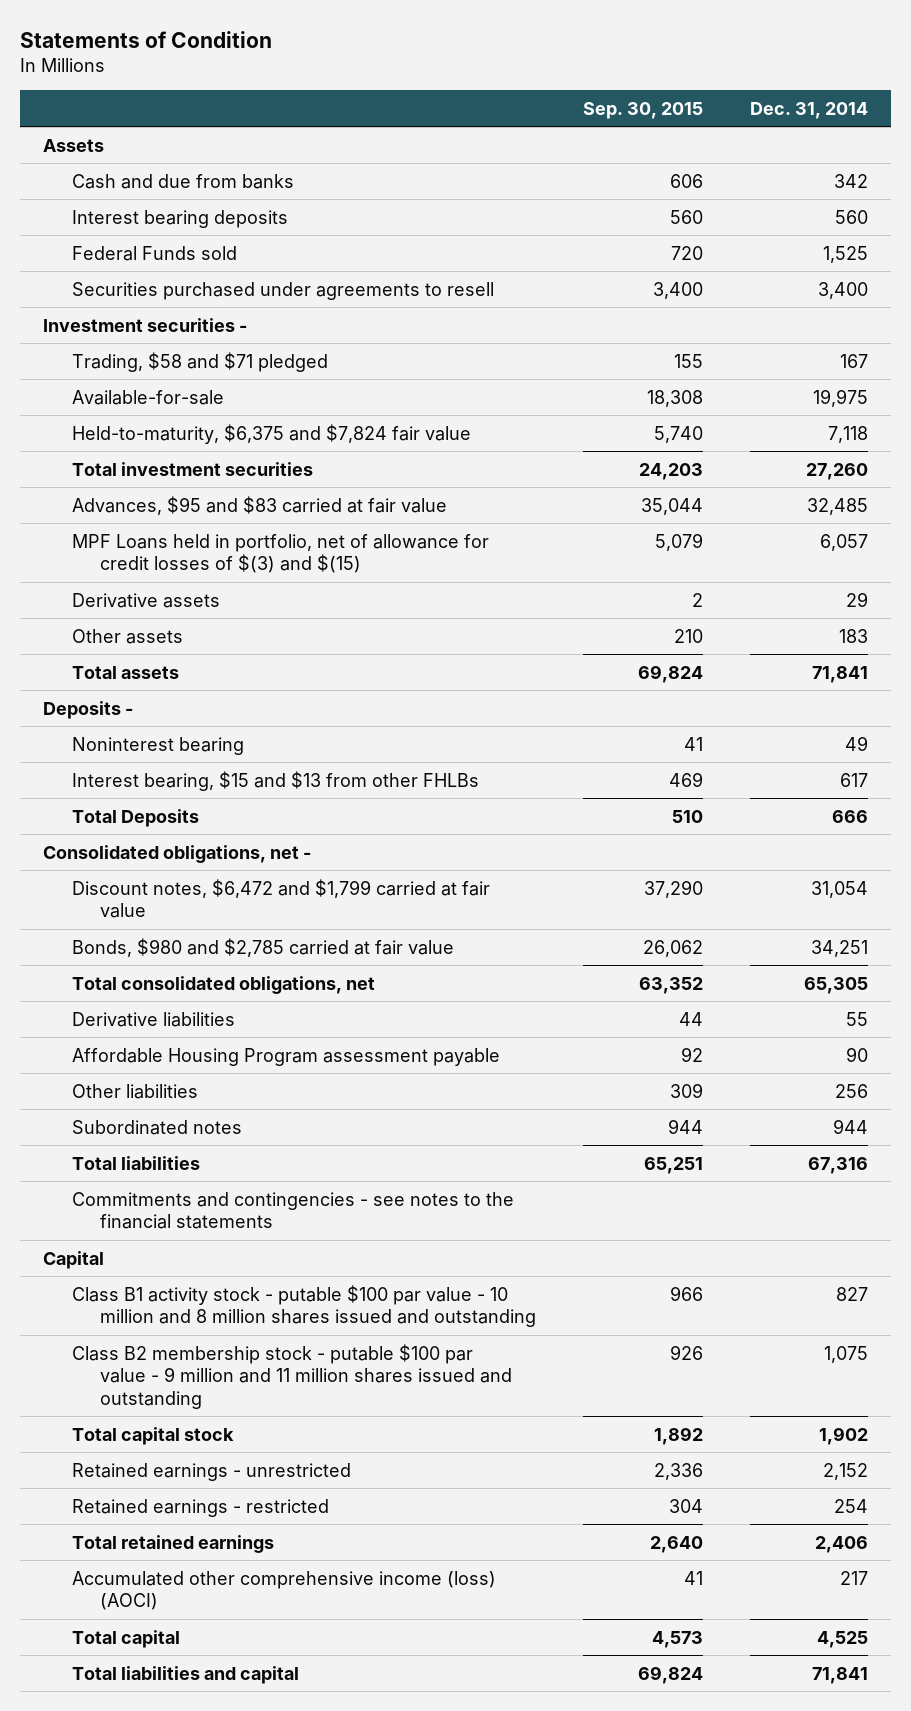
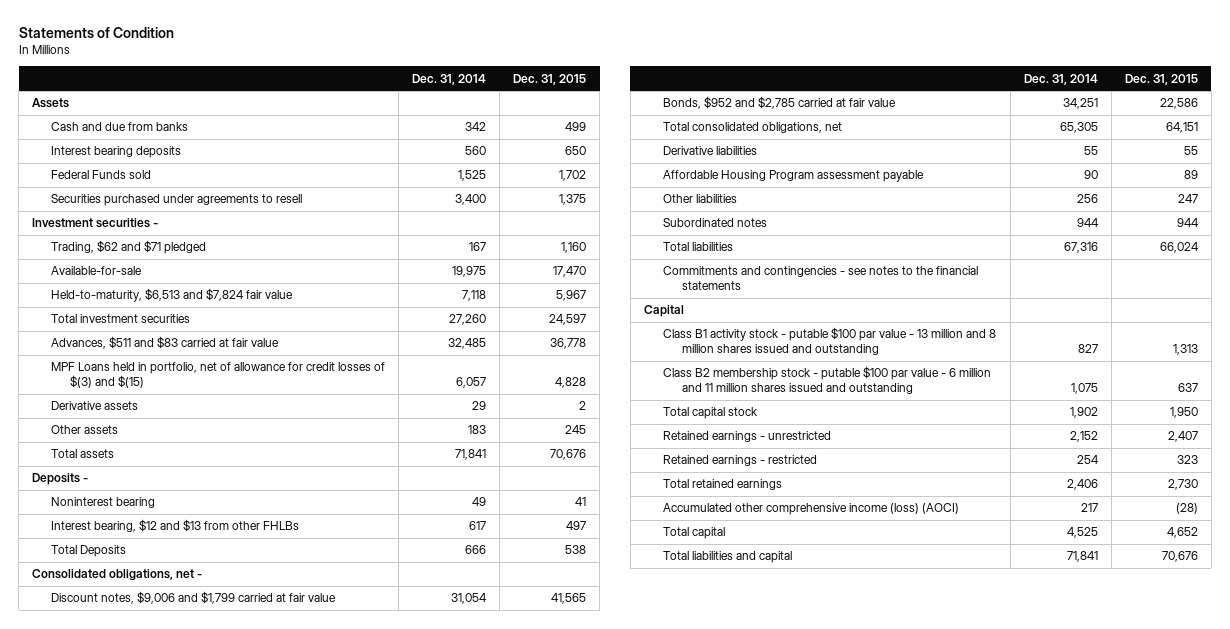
- | Sep. 30, 2015 | Dec. 31, 2014
+ | Dec. 31, 2014 | Dec. 31, 2015
- Trading, $58 and $71 pledged | 155 | 167
+ Trading, $62 and $71 pledged | 167 | 1,160
- Held-to-maturity, $6,375 and $7,824 fair value | 5,740 | 7,118
+ Held-to-maturity, $6,513 and $7,824 fair value | 7,118 | 5,967
- Advances, $95 and $83 carried at fair value | 35,044 | 32,485
+ Advances, $511 and $83 carried at fair value | 32,485 | 36,778
- Interest bearing, $15 and $13 from other FHLBs | 469 | 617
+ Interest bearing, $12 and $13 from other FHLBs | 617 | 497
- Discount notes, $6,472 and $1,799 carried at fair value | 37,290 | 31,054
- Bonds, $980 and $2,785 carried at fair value | 26,062 | 34,251
+ Discount notes, $9,006 and $1,799 carried at fair value | 31,054 | 41,565
+ Bonds, $952 and $2,785 carried at fair value | 34,251 | 22,586
- Class B1 activity stock - putable $100 par value - 10 million and 8 million shares issued and outstanding | 966 | 827
- Class B2 membership stock - putable $100 par value - 9 million and 11 million shares issued and outstanding | 926 | 1,075
+ Class B1 activity stock - putable $100 par value - 13 million and 8 million shares issued and outstanding | 827 | 1,313
+ Class B2 membership stock - putable $100 par value - 6 million and 11 million shares issued and outstanding | 1,075 | 637

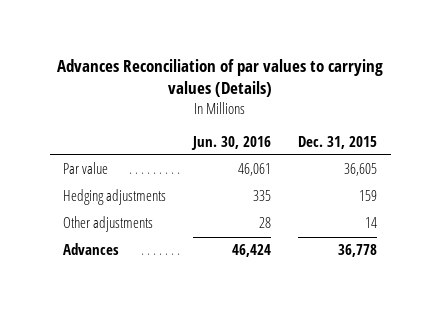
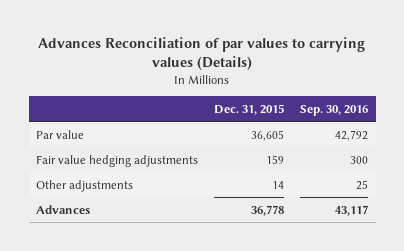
- | Jun. 30, 2016 | Dec. 31, 2015
+ | Dec. 31, 2015 | Sep. 30, 2016
- Hedging adjustments | 335 | 159
+ Fair value hedging adjustments | 159 | 300

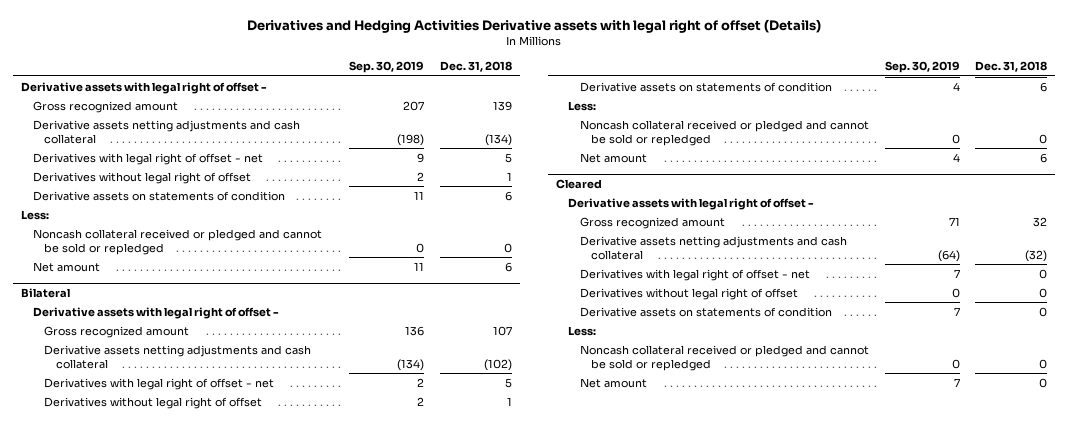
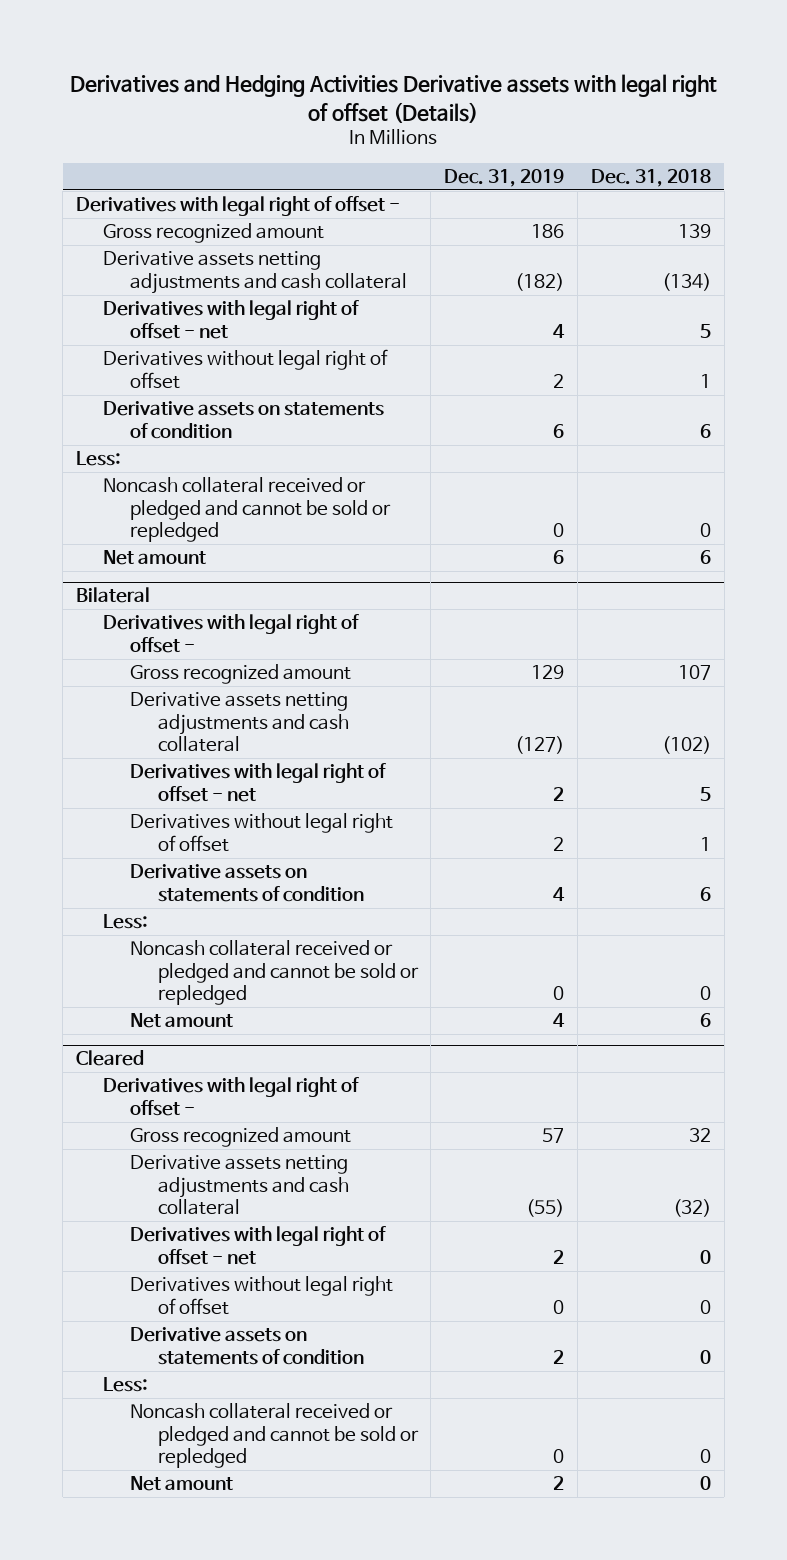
- | Sep. 30, 2019 | Dec. 31, 2018
+ | Dec. 31, 2019 | Dec. 31, 2018
- Derivative assets with legal right of offset -
+ Derivatives with legal right of offset -
@ Bilateral
- Derivative assets with legal right of offset -
+ Derivatives with legal right of offset -
@ Cleared
- Derivative assets with legal right of offset -
+ Derivatives with legal right of offset -

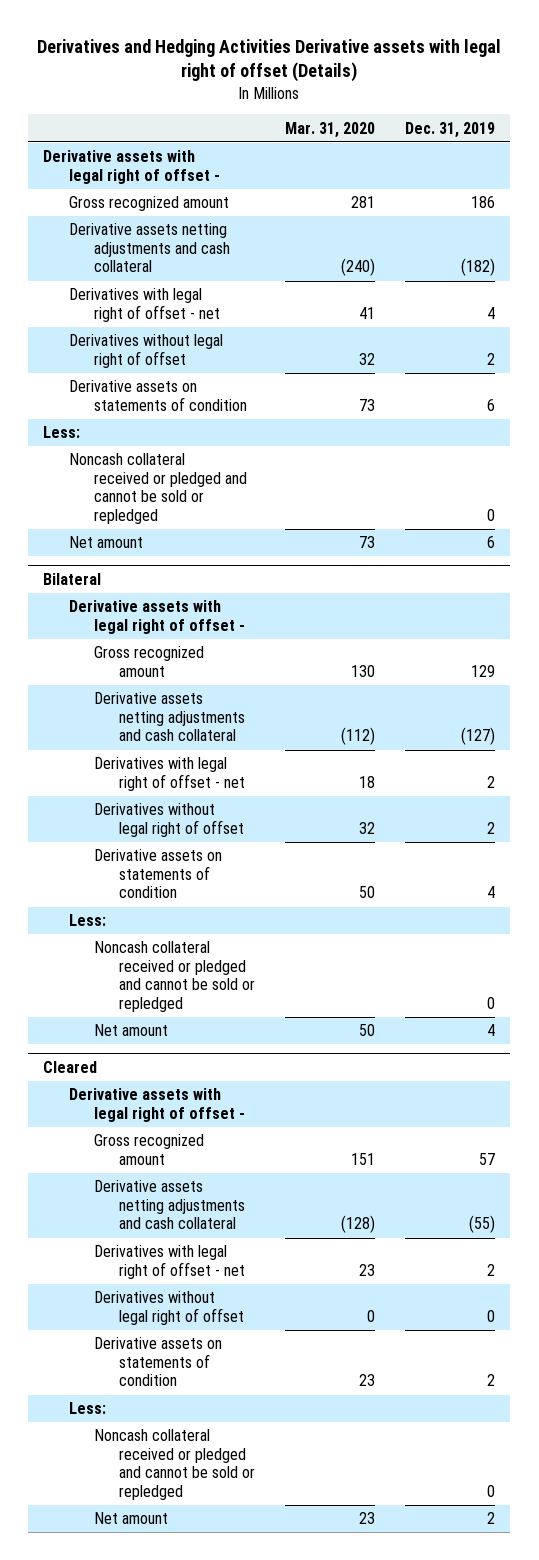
- | Dec. 31, 2019 | Dec. 31, 2018
+ | Mar. 31, 2020 | Dec. 31, 2019
- Derivatives with legal right of offset -
+ Derivative assets with legal right of offset -
@ Bilateral
- Derivatives with legal right of offset -
+ Derivative assets with legal right of offset -
@ Cleared
- Derivatives with legal right of offset -
+ Derivative assets with legal right of offset -

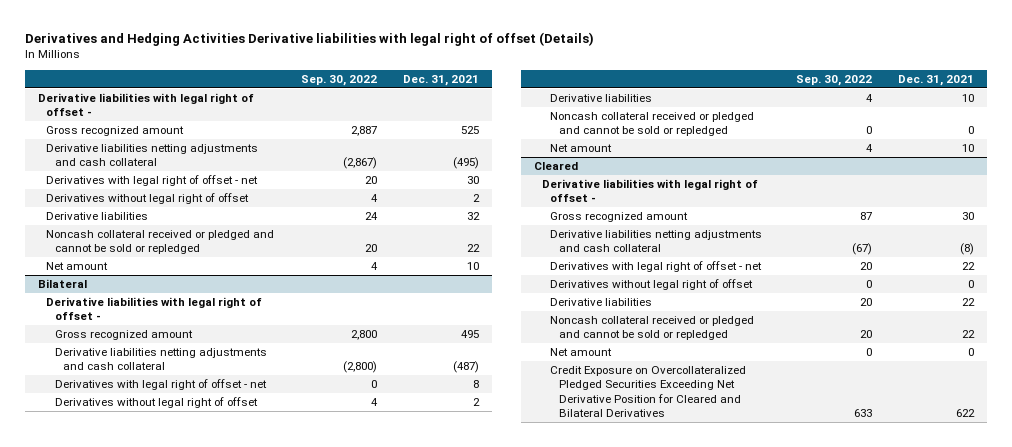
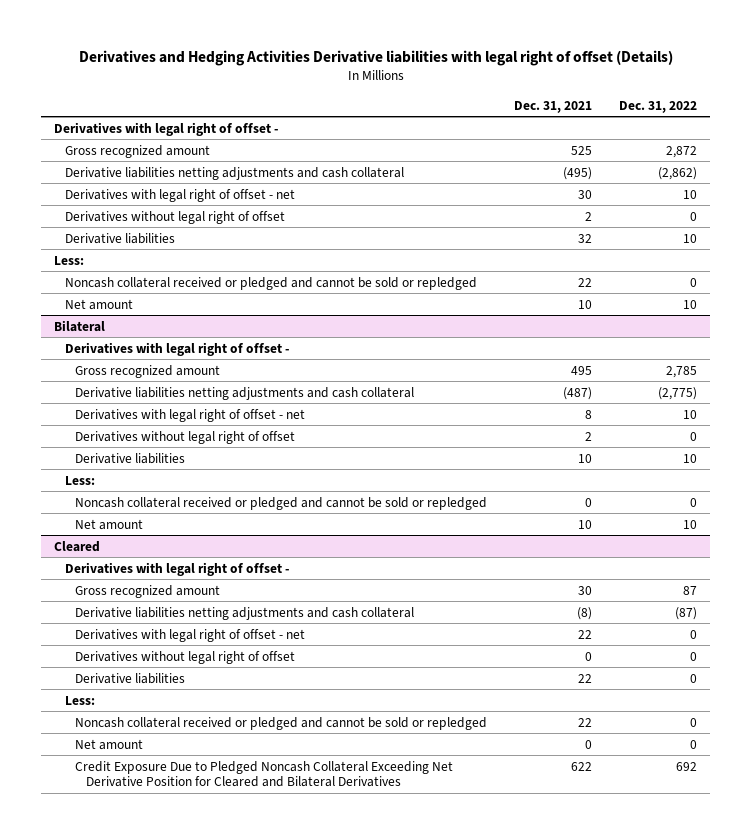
- | Sep. 30, 2022 | Dec. 31, 2021
+ | Dec. 31, 2021 | Dec. 31, 2022
- Derivative liabilities with legal right of offset -
+ Derivatives with legal right of offset -
+ Less:
@ Bilateral
- Derivative liabilities with legal right of offset -
+ Derivatives with legal right of offset -
+ Less:
@ Cleared
- Derivative liabilities with legal right of offset -
+ Derivatives with legal right of offset -
+ Less:
- Credit Exposure on Overcollateralized Pledged Securities Exceeding Net Derivative Position for Cleared and Bilateral Derivatives | 633 | 622
+ Credit Exposure Due to Pledged Noncash Collateral Exceeding Net Derivative Position for Cleared and Bilateral Derivatives | 622 | 692

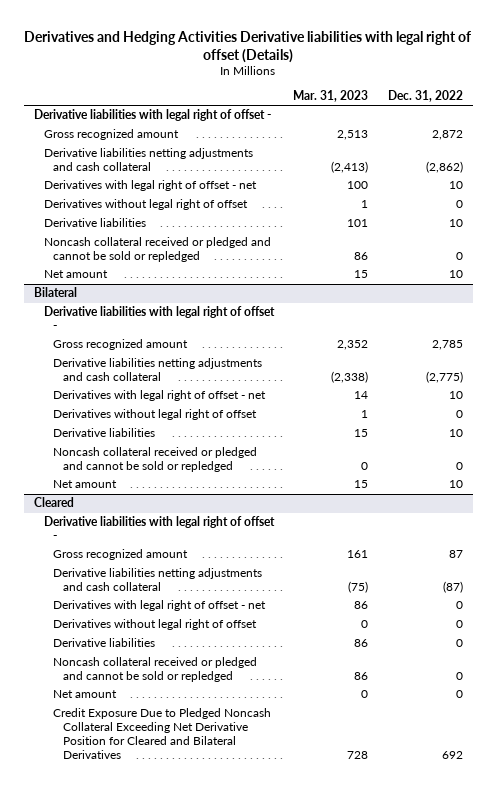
- | Dec. 31, 2021 | Dec. 31, 2022
+ | Mar. 31, 2023 | Dec. 31, 2022
- Derivatives with legal right of offset -
+ Derivative liabilities with legal right of offset -
- Less:
@ Bilateral
- Derivatives with legal right of offset -
+ Derivative liabilities with legal right of offset -
- Less:
@ Cleared
- Derivatives with legal right of offset -
+ Derivative liabilities with legal right of offset -
- Less:

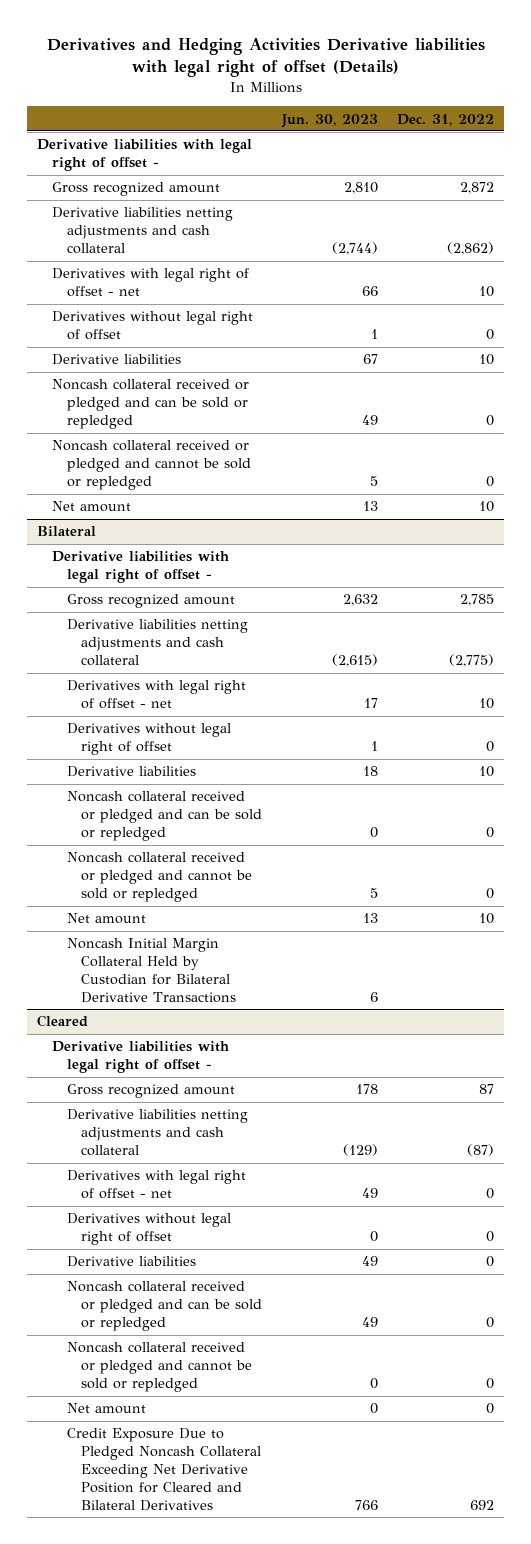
- | Mar. 31, 2023 | Dec. 31, 2022
+ | Jun. 30, 2023 | Dec. 31, 2022
+ Noncash collateral received or pledged and can be sold or repledged | 49 | 0
@ Bilateral
+ Noncash collateral received or pledged and can be sold or repledged | 0 | 0
+ Noncash Initial Margin Collateral Held by Custodian for Bilateral Derivative Transactions | 6 |
@ Cleared
+ Noncash collateral received or pledged and can be sold or repledged | 49 | 0

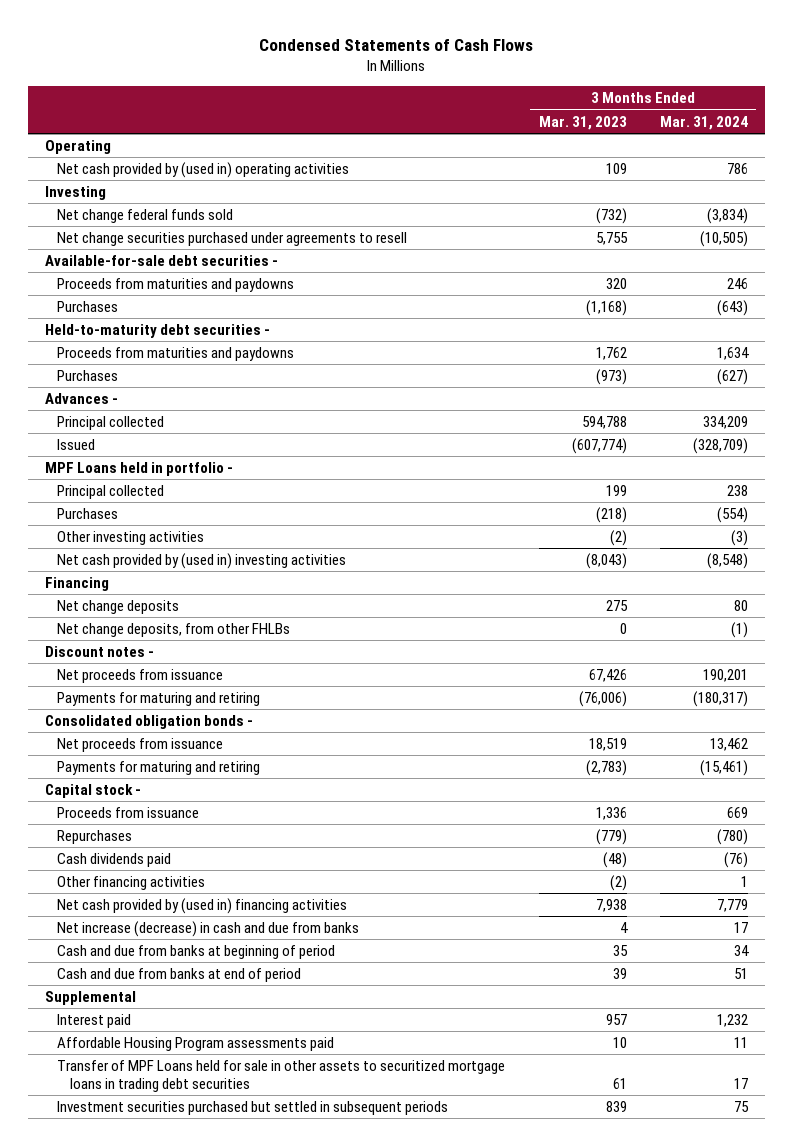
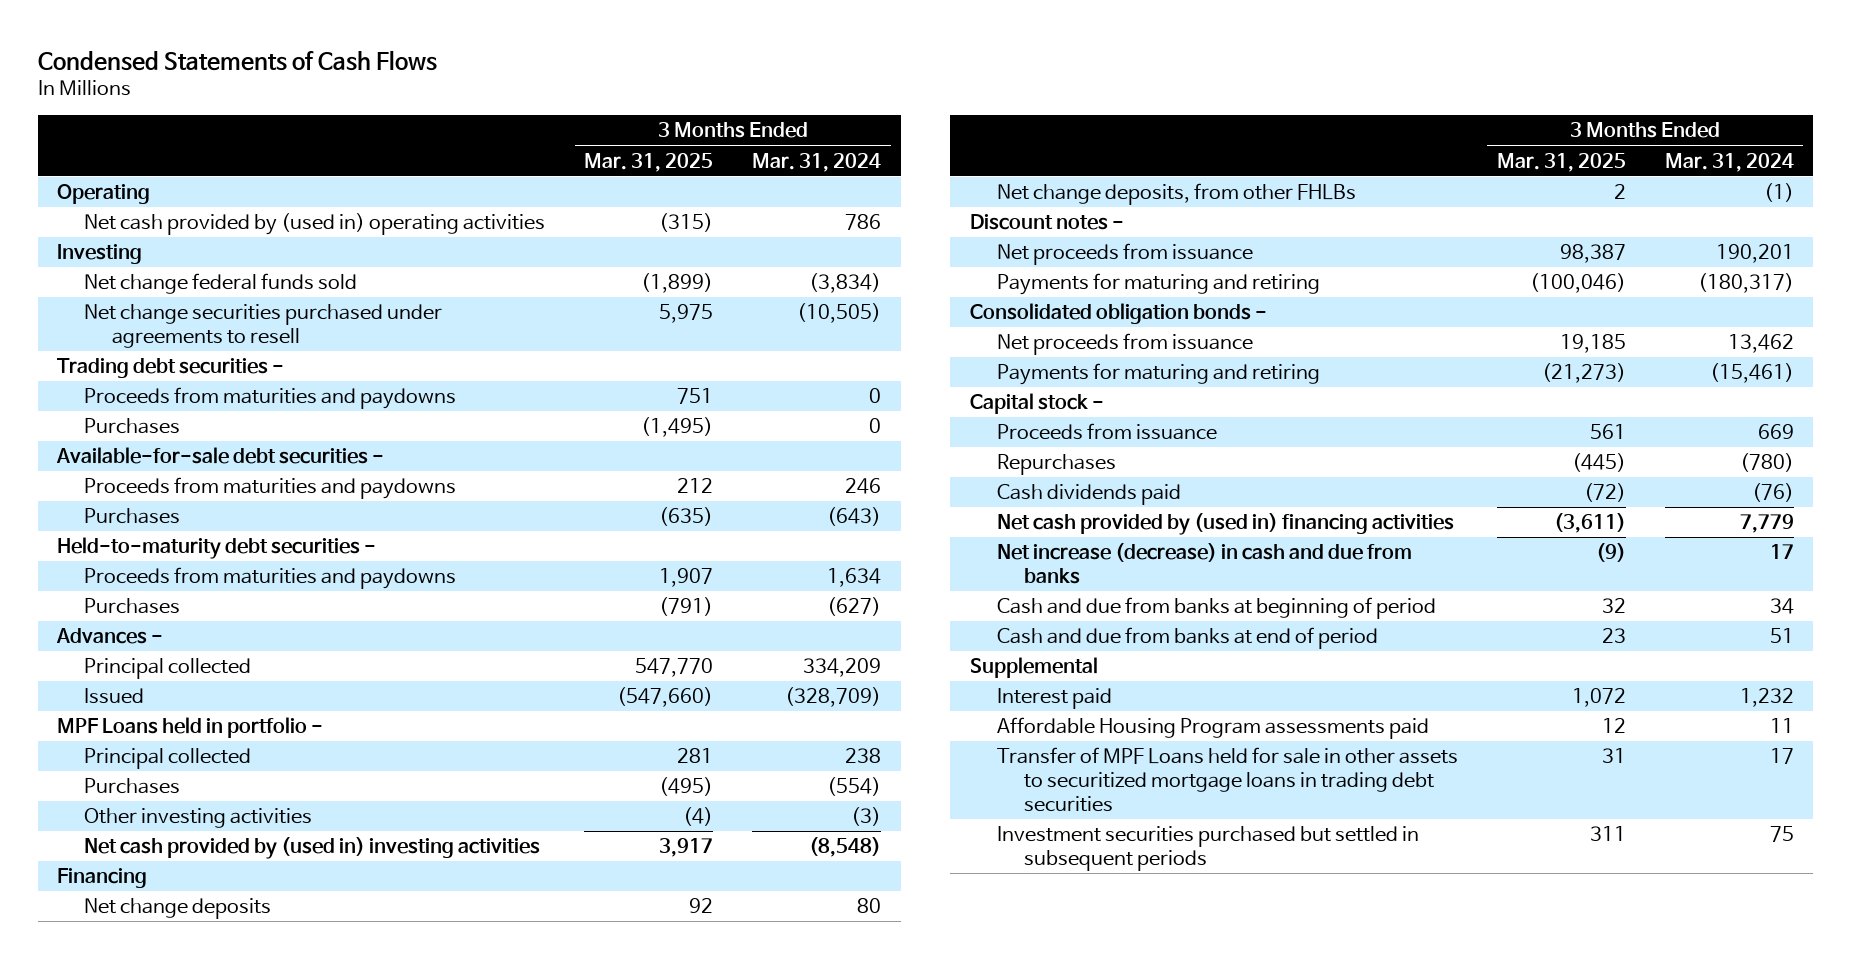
- | 3 Months Ended Mar. 31, 2023 | 3 Months Ended Mar. 31, 2024
+ | 3 Months Ended Mar. 31, 2025 | 3 Months Ended Mar. 31, 2024
+ Trading debt securities -
+ Proceeds from maturities and paydowns | 751 | 0
+ Purchases | (1,495) | 0
- Other financing activities | (2) | 1

